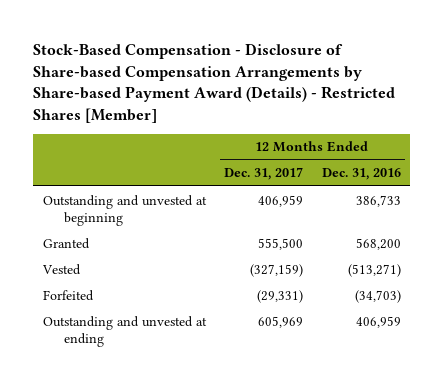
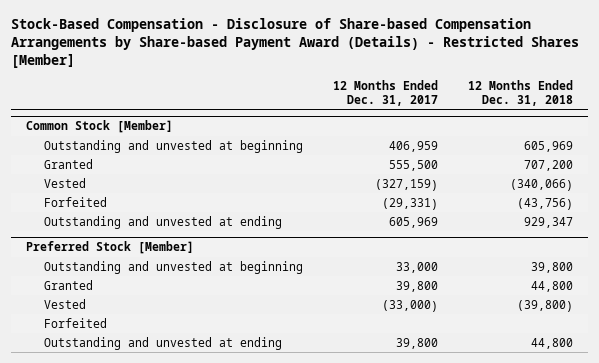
- | 12 Months Ended Dec. 31, 2017 | 12 Months Ended Dec. 31, 2016
+ | 12 Months Ended Dec. 31, 2017 | 12 Months Ended Dec. 31, 2018
+ Common Stock [Member]
+ Preferred Stock [Member]
+ Outstanding and unvested at beginning | 33,000 | 39,800
+ Granted | 39,800 | 44,800
+ Vested | (33,000) | (39,800)
+ Forfeited
+ Outstanding and unvested at ending | 39,800 | 44,800

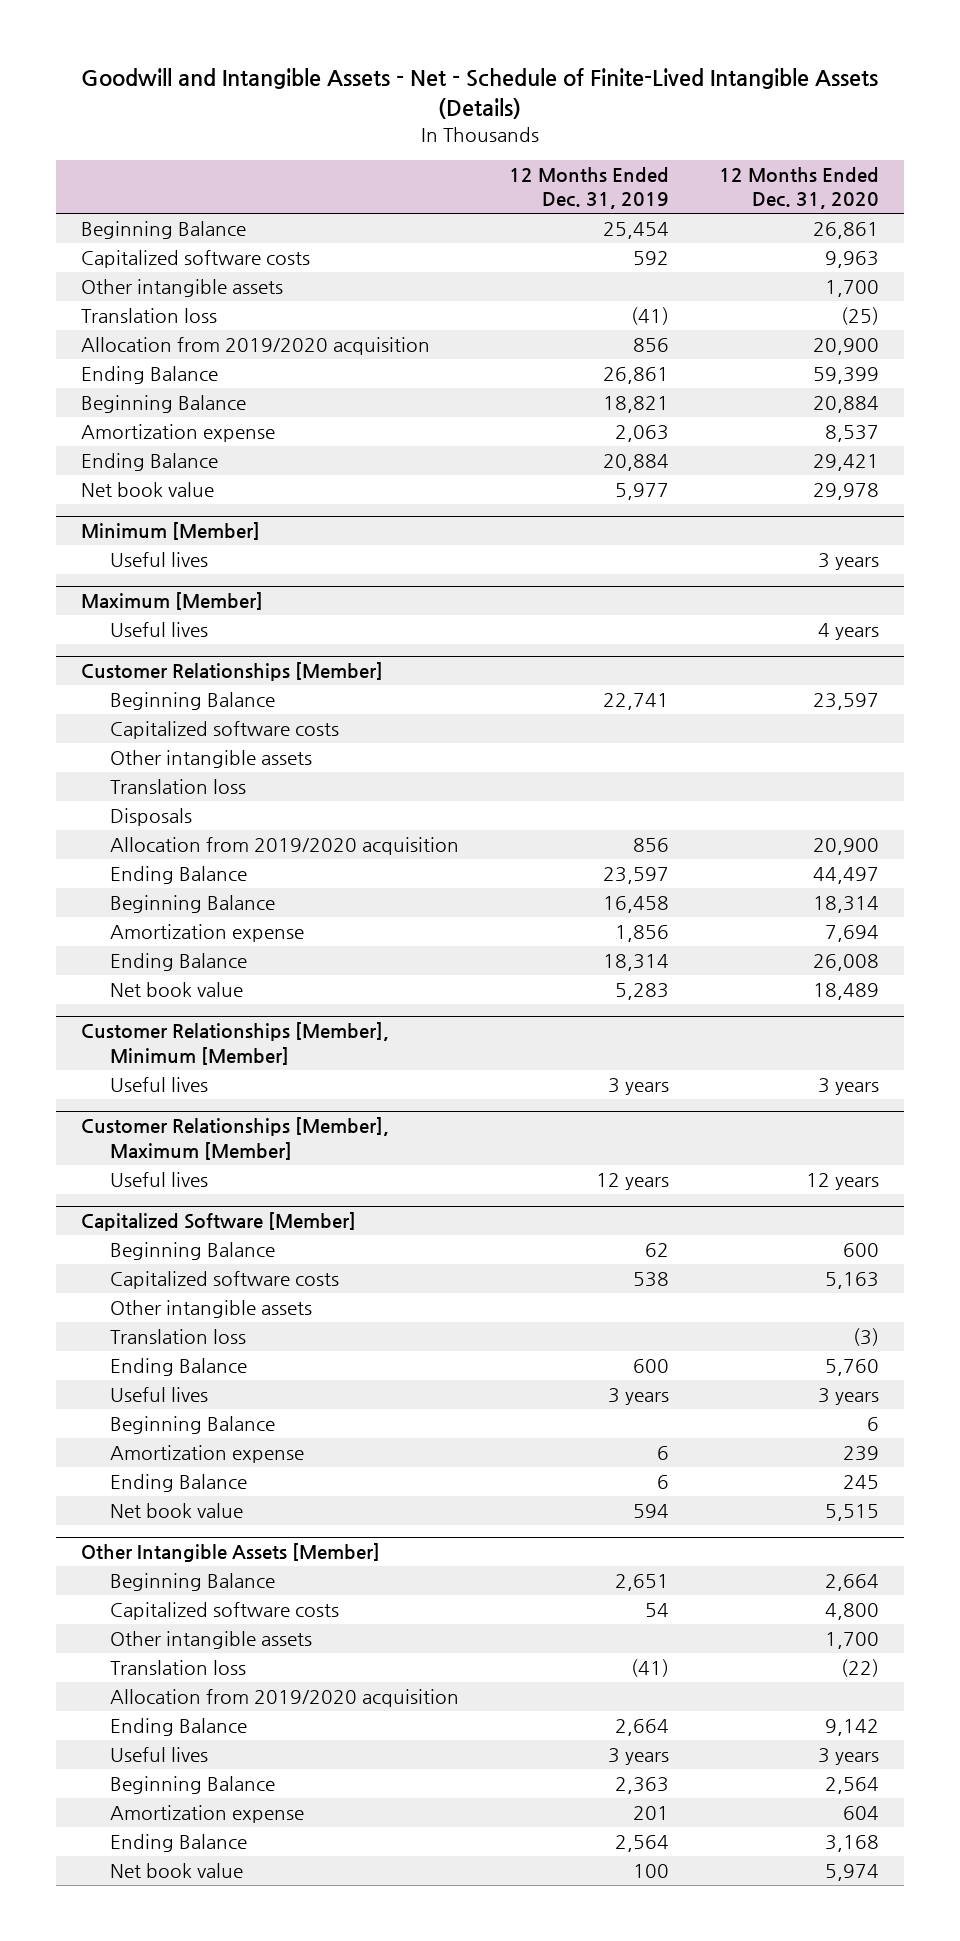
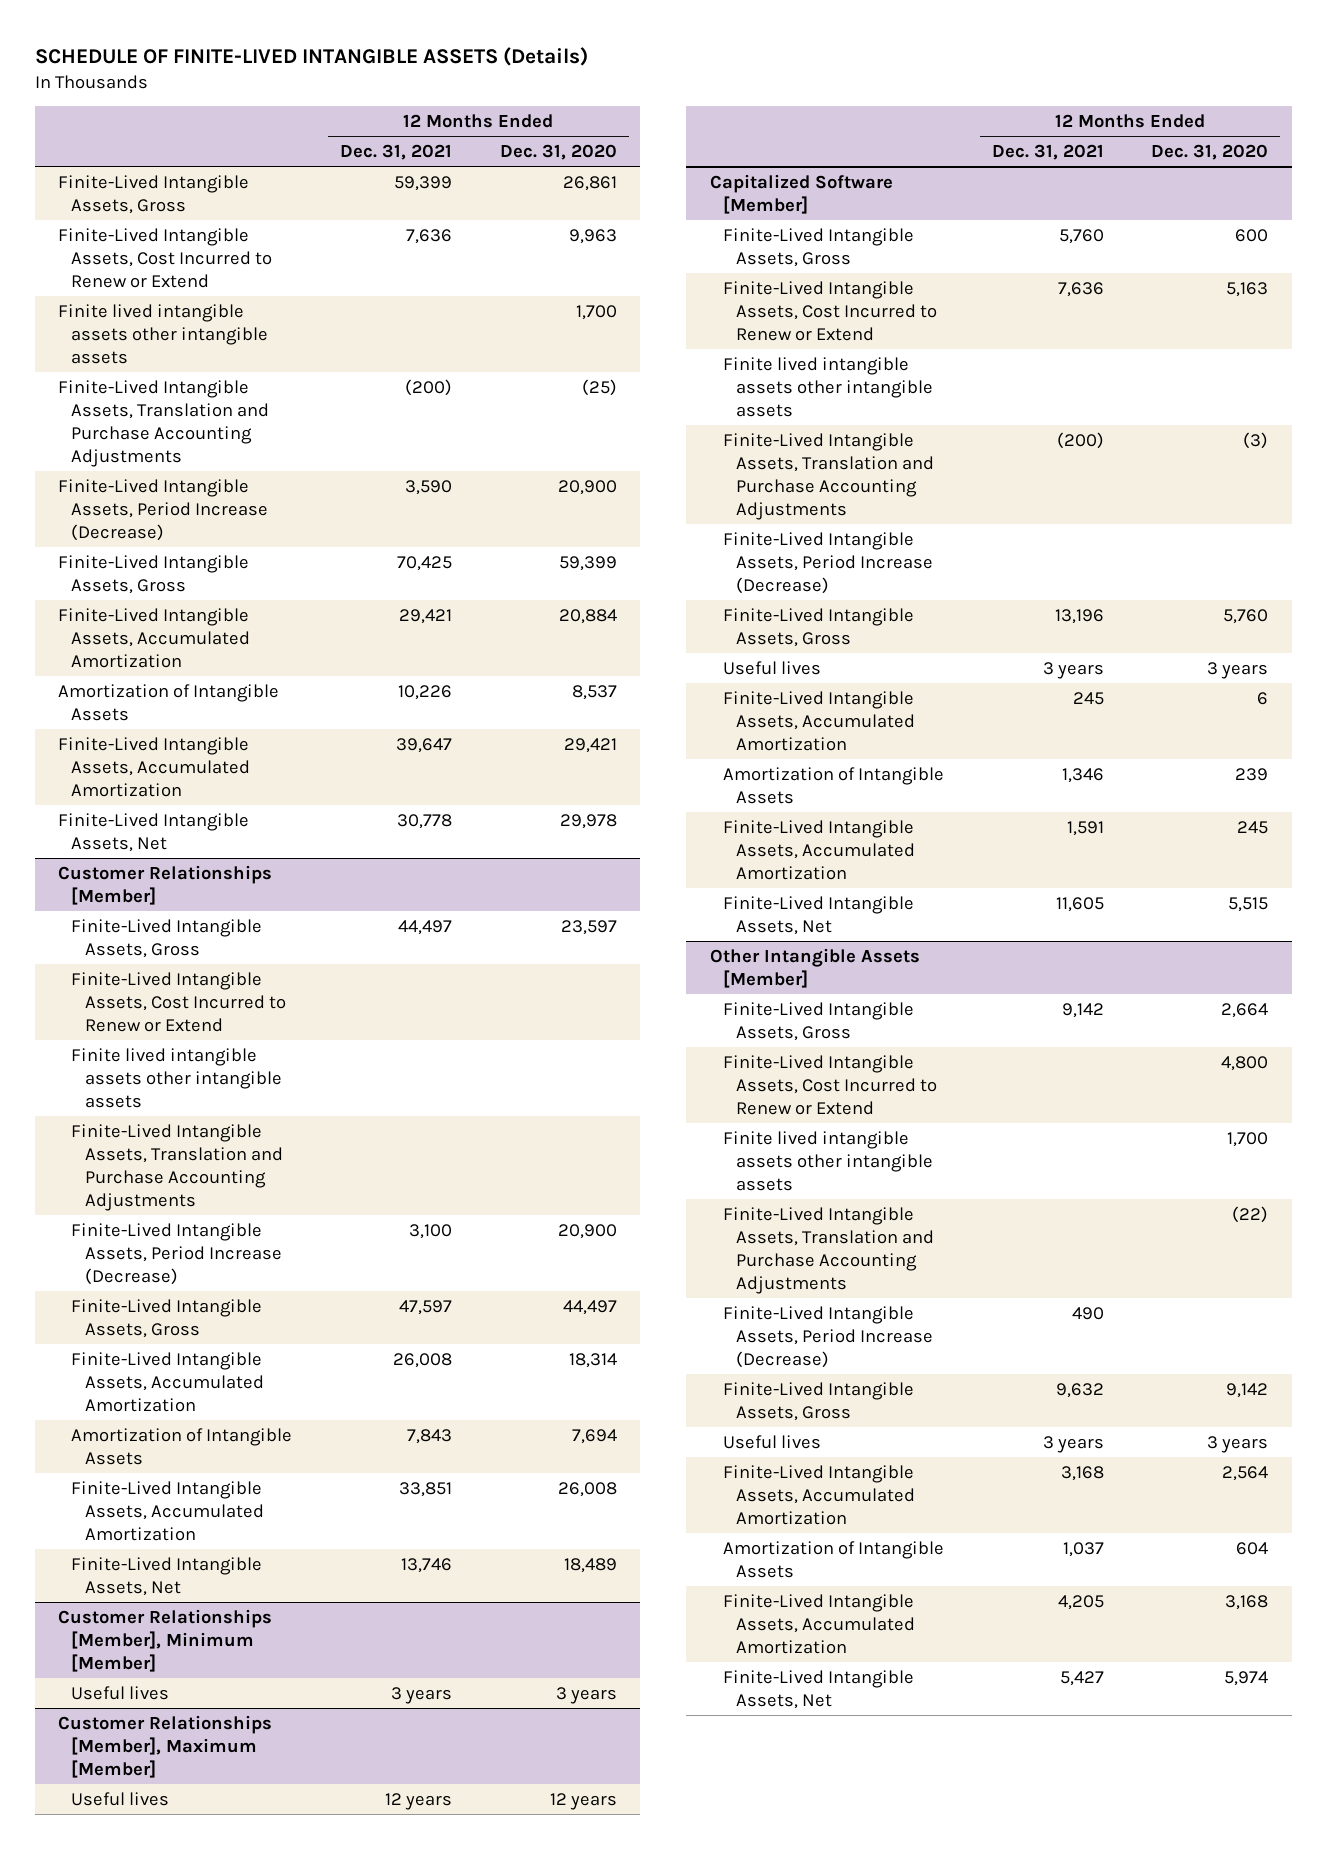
- Goodwill and Intangible Assets - Net - Schedule of Finite-Lived Intangible Assets (Details)
+ SCHEDULE OF FINITE-LIVED INTANGIBLE ASSETS (Details)
- | 12 Months Ended Dec. 31, 2019 | 12 Months Ended Dec. 31, 2020
+ | 12 Months Ended Dec. 31, 2021 | 12 Months Ended Dec. 31, 2020
- Beginning Balance | 25,454 | 26,861
- Capitalized software costs | 592 | 9,963
- Other intangible assets | | 1,700
- Translation loss | (41) | (25)
- Allocation from 2019/2020 acquisition | 856 | 20,900
- Ending Balance | 26,861 | 59,399
- Beginning Balance | 18,821 | 20,884
- Amortization expense | 2,063 | 8,537
- Ending Balance | 20,884 | 29,421
- Net book value | 5,977 | 29,978
- Minimum [Member]
- Useful lives | | 3 years
- Maximum [Member]
- Useful lives | | 4 years
+ Finite-Lived Intangible Assets, Gross | 59,399 | 26,861
+ Finite-Lived Intangible Assets, Cost Incurred to Renew or Extend | 7,636 | 9,963
+ Finite lived intangible assets other intangible assets | | 1,700
+ Finite-Lived Intangible Assets, Translation and Purchase Accounting Adjustments | (200) | (25)
+ Finite-Lived Intangible Assets, Period Increase (Decrease) | 3,590 | 20,900
+ Finite-Lived Intangible Assets, Gross | 70,425 | 59,399
+ Finite-Lived Intangible Assets, Accumulated Amortization | 29,421 | 20,884
+ Amortization of Intangible Assets | 10,226 | 8,537
+ Finite-Lived Intangible Assets, Accumulated Amortization | 39,647 | 29,421
+ Finite-Lived Intangible Assets, Net | 30,778 | 29,978
@ Customer Relationships [Member]
- Beginning Balance | 22,741 | 23,597
- Capitalized software costs
- Other intangible assets
- Translation loss
- Disposals
- Allocation from 2019/2020 acquisition | 856 | 20,900
- Ending Balance | 23,597 | 44,497
- Beginning Balance | 16,458 | 18,314
- Amortization expense | 1,856 | 7,694
- Ending Balance | 18,314 | 26,008
- Net book value | 5,283 | 18,489
+ Finite-Lived Intangible Assets, Gross | 44,497 | 23,597
+ Finite-Lived Intangible Assets, Cost Incurred to Renew or Extend
+ Finite lived intangible assets other intangible assets
+ Finite-Lived Intangible Assets, Translation and Purchase Accounting Adjustments
+ Finite-Lived Intangible Assets, Period Increase (Decrease) | 3,100 | 20,900
+ Finite-Lived Intangible Assets, Gross | 47,597 | 44,497
+ Finite-Lived Intangible Assets, Accumulated Amortization | 26,008 | 18,314
+ Amortization of Intangible Assets | 7,843 | 7,694
+ Finite-Lived Intangible Assets, Accumulated Amortization | 33,851 | 26,008
+ Finite-Lived Intangible Assets, Net | 13,746 | 18,489
@ Capitalized Software [Member]
- Beginning Balance | 62 | 600
- Capitalized software costs | 538 | 5,163
- Other intangible assets
- Translation loss | | (3)
- Ending Balance | 600 | 5,760
+ Finite-Lived Intangible Assets, Gross | 5,760 | 600
+ Finite-Lived Intangible Assets, Cost Incurred to Renew or Extend | 7,636 | 5,163
+ Finite lived intangible assets other intangible assets
+ Finite-Lived Intangible Assets, Translation and Purchase Accounting Adjustments | (200) | (3)
+ Finite-Lived Intangible Assets, Period Increase (Decrease)
+ Finite-Lived Intangible Assets, Gross | 13,196 | 5,760
- Beginning Balance | | 6
- Amortization expense | 6 | 239
- Ending Balance | 6 | 245
- Net book value | 594 | 5,515
+ Finite-Lived Intangible Assets, Accumulated Amortization | 245 | 6
+ Amortization of Intangible Assets | 1,346 | 239
+ Finite-Lived Intangible Assets, Accumulated Amortization | 1,591 | 245
+ Finite-Lived Intangible Assets, Net | 11,605 | 5,515
@ Other Intangible Assets [Member]
- Beginning Balance | 2,651 | 2,664
- Capitalized software costs | 54 | 4,800
- Other intangible assets | | 1,700
- Translation loss | (41) | (22)
- Allocation from 2019/2020 acquisition
- Ending Balance | 2,664 | 9,142
+ Finite-Lived Intangible Assets, Gross | 9,142 | 2,664
+ Finite-Lived Intangible Assets, Cost Incurred to Renew or Extend | | 4,800
+ Finite lived intangible assets other intangible assets | | 1,700
+ Finite-Lived Intangible Assets, Translation and Purchase Accounting Adjustments | | (22)
+ Finite-Lived Intangible Assets, Period Increase (Decrease) | 490 |
+ Finite-Lived Intangible Assets, Gross | 9,632 | 9,142
- Beginning Balance | 2,363 | 2,564
- Amortization expense | 201 | 604
- Ending Balance | 2,564 | 3,168
- Net book value | 100 | 5,974
+ Finite-Lived Intangible Assets, Accumulated Amortization | 3,168 | 2,564
+ Amortization of Intangible Assets | 1,037 | 604
+ Finite-Lived Intangible Assets, Accumulated Amortization | 4,205 | 3,168
+ Finite-Lived Intangible Assets, Net | 5,427 | 5,974

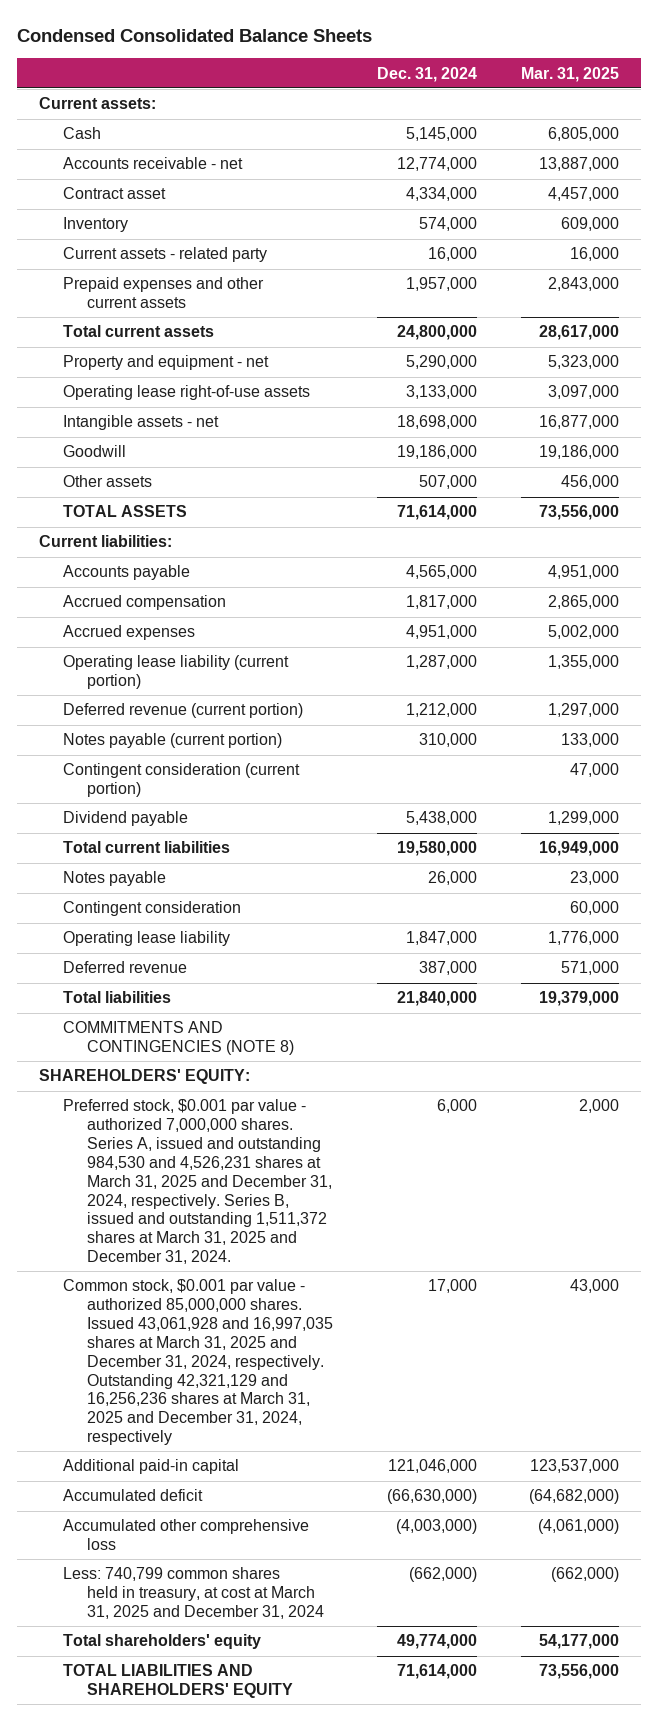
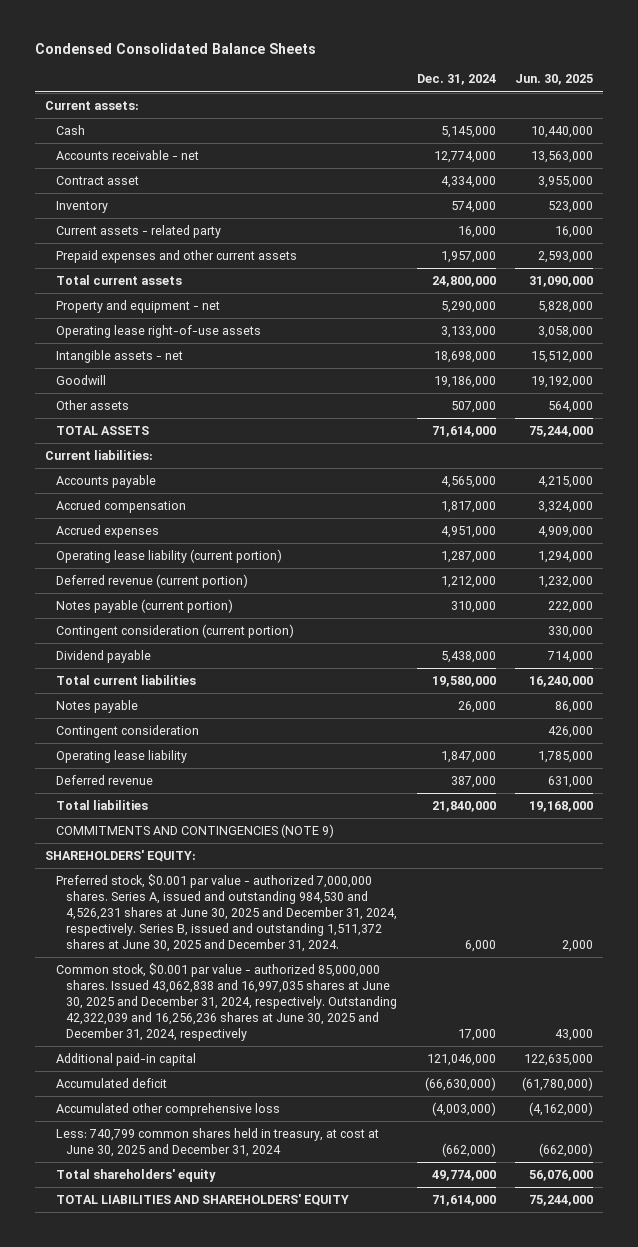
- | Dec. 31, 2024 | Mar. 31, 2025
+ | Dec. 31, 2024 | Jun. 30, 2025
- COMMITMENTS AND CONTINGENCIES (NOTE 8)
+ COMMITMENTS AND CONTINGENCIES (NOTE 9)
- Preferred stock, $0.001 par value - authorized 7,000,000 shares. Series A, issued and outstanding 984,530 and 4,526,231 shares at March 31, 2025 and December 31, 2024, respectively. Series B, issued and outstanding 1,511,372 shares at March 31, 2025 and December 31, 2024. | 6,000 | 2,000
- Common stock, $0.001 par value - authorized 85,000,000 shares. Issued 43,061,928 and 16,997,035 shares at March 31, 2025 and December 31, 2024, respectively. Outstanding 42,321,129 and 16,256,236 shares at March 31, 2025 and December 31, 2024, respectively | 17,000 | 43,000
+ Preferred stock, $0.001 par value - authorized 7,000,000 shares. Series A, issued and outstanding 984,530 and 4,526,231 shares at June 30, 2025 and December 31, 2024, respectively. Series B, issued and outstanding 1,511,372 shares at June 30, 2025 and December 31, 2024. | 6,000 | 2,000
+ Common stock, $0.001 par value - authorized 85,000,000 shares. Issued 43,062,838 and 16,997,035 shares at June 30, 2025 and December 31, 2024, respectively. Outstanding 42,322,039 and 16,256,236 shares at June 30, 2025 and December 31, 2024, respectively | 17,000 | 43,000
- Less: 740,799 common shares held in treasury, at cost at March 31, 2025 and December 31, 2024 | (662,000) | (662,000)
+ Less: 740,799 common shares held in treasury, at cost at June 30, 2025 and December 31, 2024 | (662,000) | (662,000)

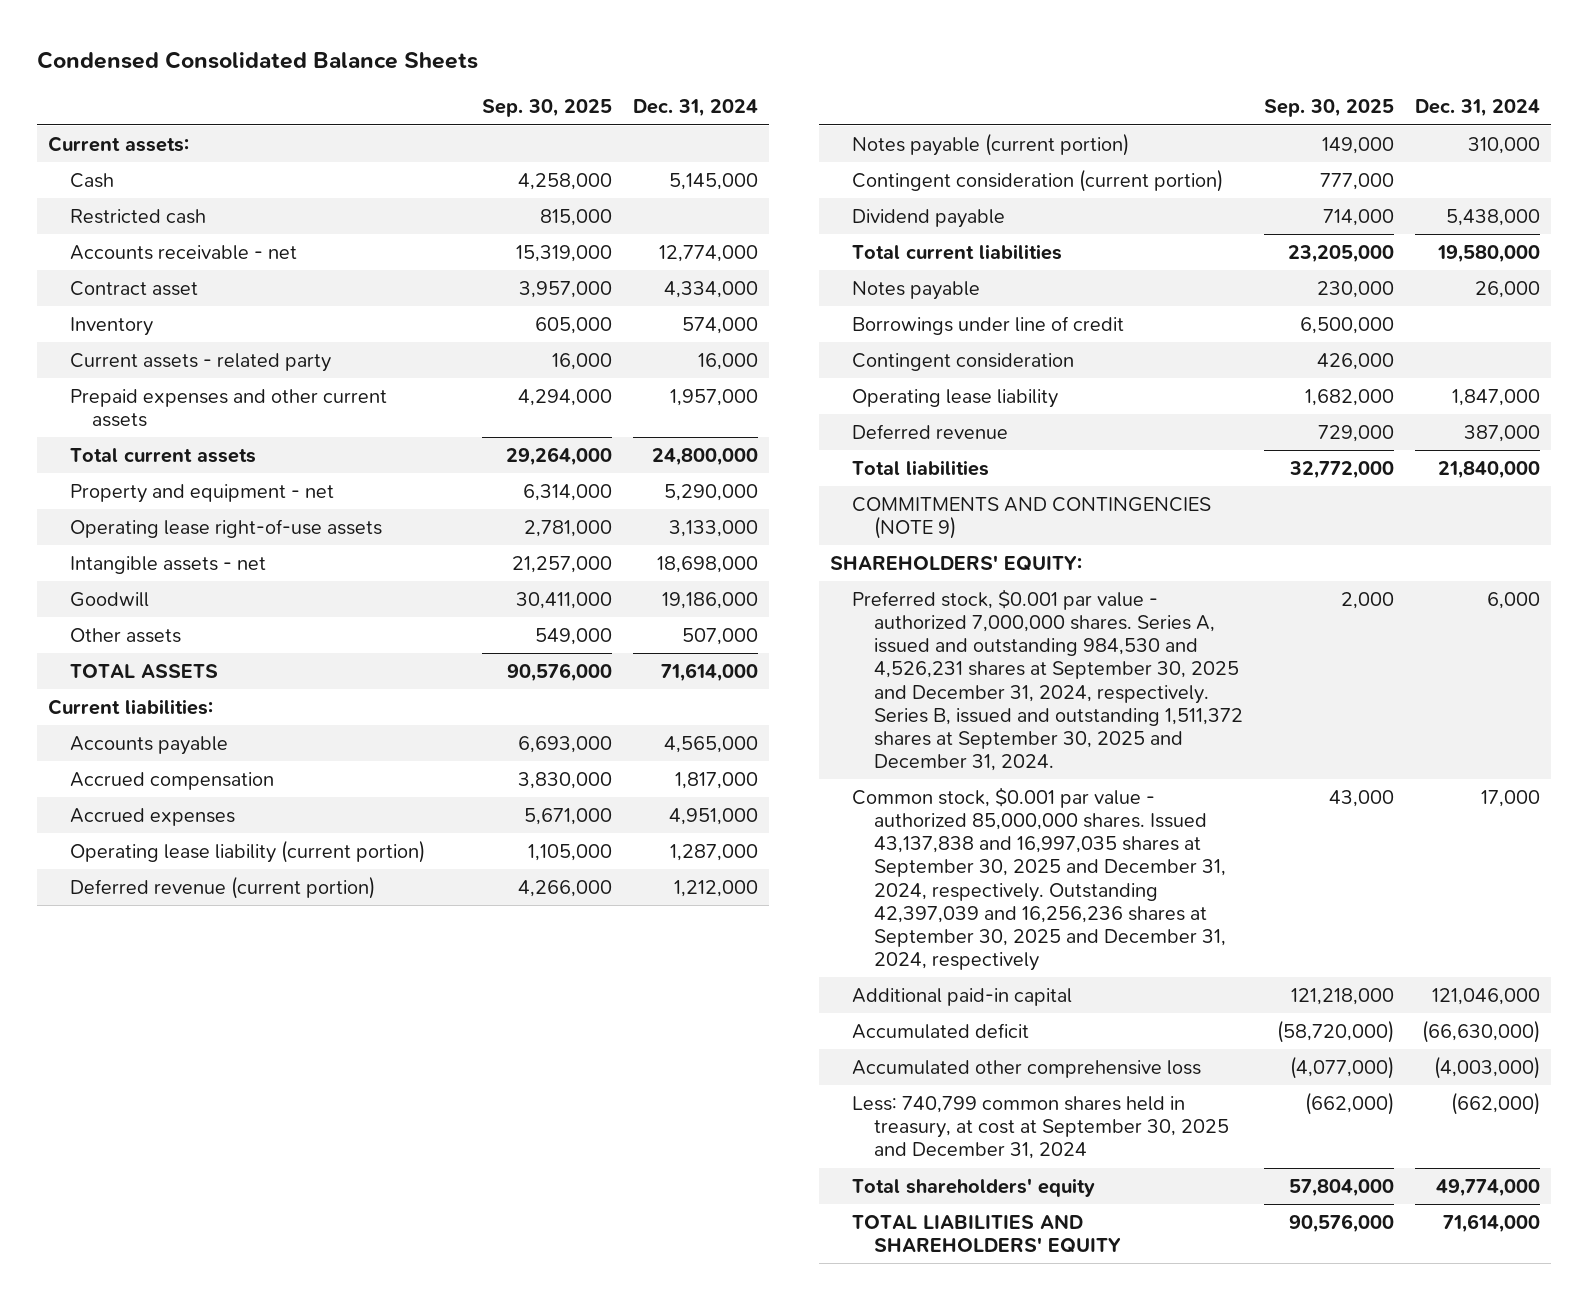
- | Dec. 31, 2024 | Jun. 30, 2025
+ | Sep. 30, 2025 | Dec. 31, 2024
+ Restricted cash | 815,000 |
+ Borrowings under line of credit | 6,500,000 |
- Preferred stock, $0.001 par value - authorized 7,000,000 shares. Series A, issued and outstanding 984,530 and 4,526,231 shares at June 30, 2025 and December 31, 2024, respectively. Series B, issued and outstanding 1,511,372 shares at June 30, 2025 and December 31, 2024. | 6,000 | 2,000
- Common stock, $0.001 par value - authorized 85,000,000 shares. Issued 43,062,838 and 16,997,035 shares at June 30, 2025 and December 31, 2024, respectively. Outstanding 42,322,039 and 16,256,236 shares at June 30, 2025 and December 31, 2024, respectively | 17,000 | 43,000
+ Preferred stock, $0.001 par value - authorized 7,000,000 shares. Series A, issued and outstanding 984,530 and 4,526,231 shares at September 30, 2025 and December 31, 2024, respectively. Series B, issued and outstanding 1,511,372 shares at September 30, 2025 and December 31, 2024. | 2,000 | 6,000
+ Common stock, $0.001 par value - authorized 85,000,000 shares. Issued 43,137,838 and 16,997,035 shares at September 30, 2025 and December 31, 2024, respectively. Outstanding 42,397,039 and 16,256,236 shares at September 30, 2025 and December 31, 2024, respectively | 43,000 | 17,000
- Less: 740,799 common shares held in treasury, at cost at June 30, 2025 and December 31, 2024 | (662,000) | (662,000)
+ Less: 740,799 common shares held in treasury, at cost at September 30, 2025 and December 31, 2024 | (662,000) | (662,000)

